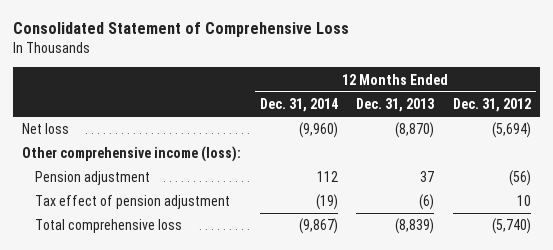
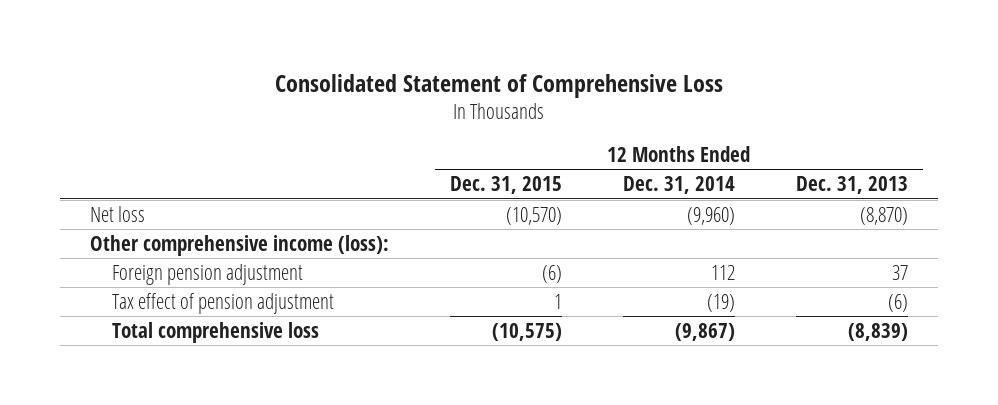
- | 12 Months Ended Dec. 31, 2014 | 12 Months Ended Dec. 31, 2013 | 12 Months Ended Dec. 31, 2012
+ | 12 Months Ended Dec. 31, 2015 | 12 Months Ended Dec. 31, 2014 | 12 Months Ended Dec. 31, 2013
- Pension adjustment | 112 | 37 | (56)
+ Foreign pension adjustment | (6) | 112 | 37

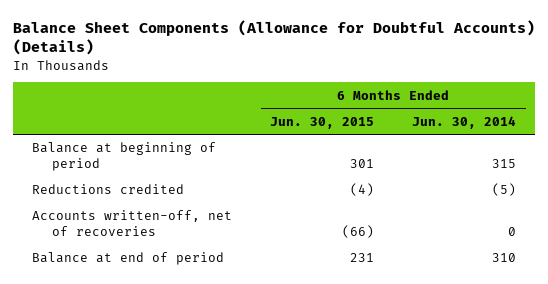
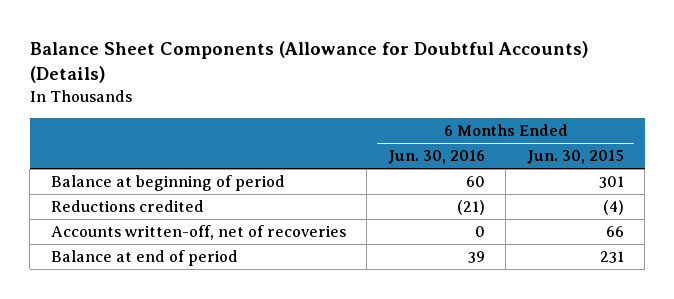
- | 6 Months Ended Jun. 30, 2015 | 6 Months Ended Jun. 30, 2014
+ | 6 Months Ended Jun. 30, 2016 | 6 Months Ended Jun. 30, 2015
- Accounts written-off, net of recoveries | (66) | 0
+ Accounts written-off, net of recoveries | 0 | 66

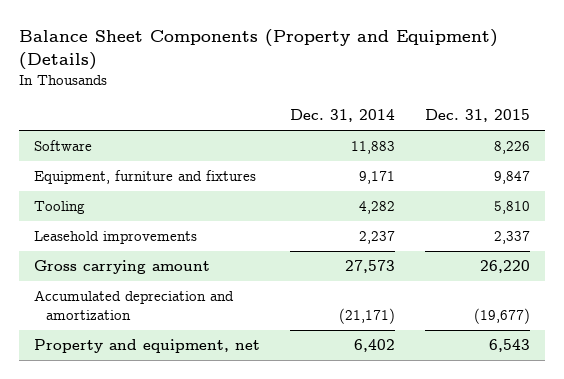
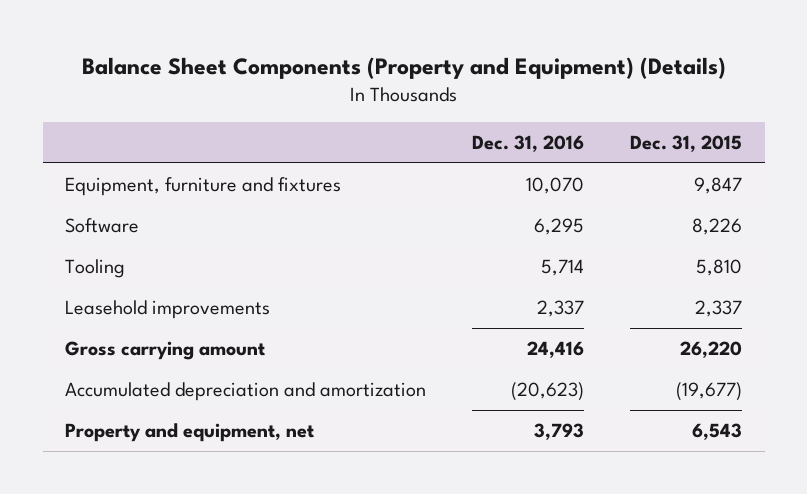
- | Dec. 31, 2014 | Dec. 31, 2015
+ | Dec. 31, 2016 | Dec. 31, 2015
moved down: Software | 6,295 | 8,226

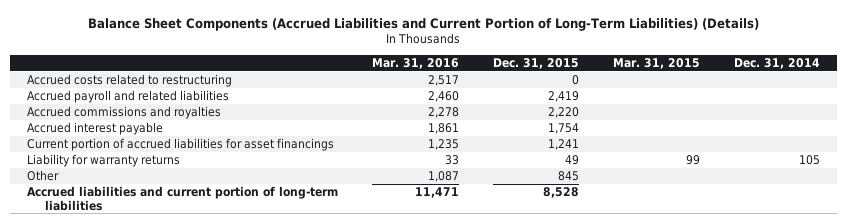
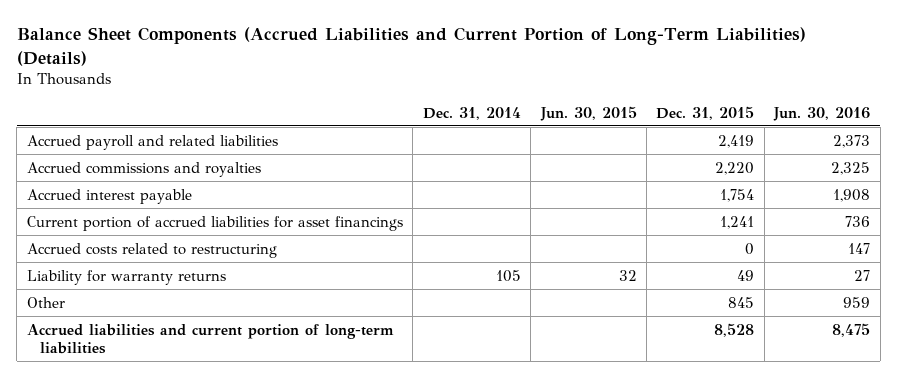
- | Mar. 31, 2016 | Dec. 31, 2015 | Mar. 31, 2015 | Dec. 31, 2014
+ | Dec. 31, 2014 | Jun. 30, 2015 | Dec. 31, 2015 | Jun. 30, 2016
moved down: Accrued costs related to restructuring | | | 0 | 147

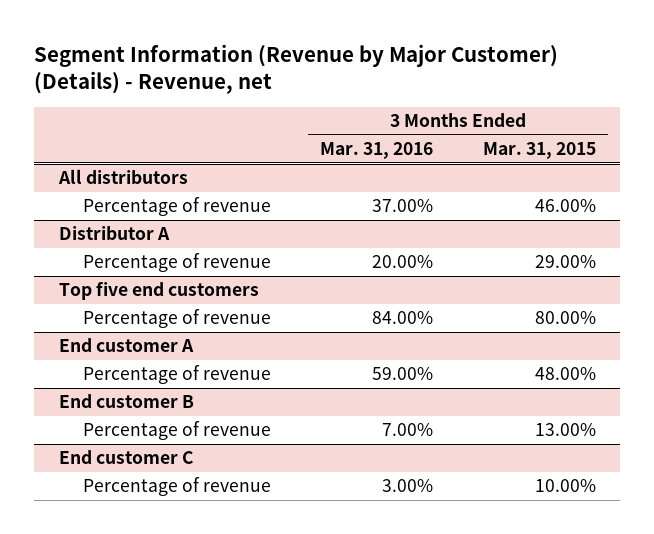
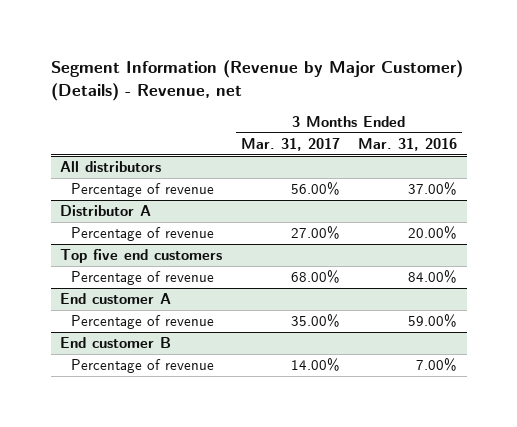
- | 3 Months Ended Mar. 31, 2016 | 3 Months Ended Mar. 31, 2015
+ | 3 Months Ended Mar. 31, 2017 | 3 Months Ended Mar. 31, 2016
- End customer C
- Percentage of revenue | 3.00% | 10.00%

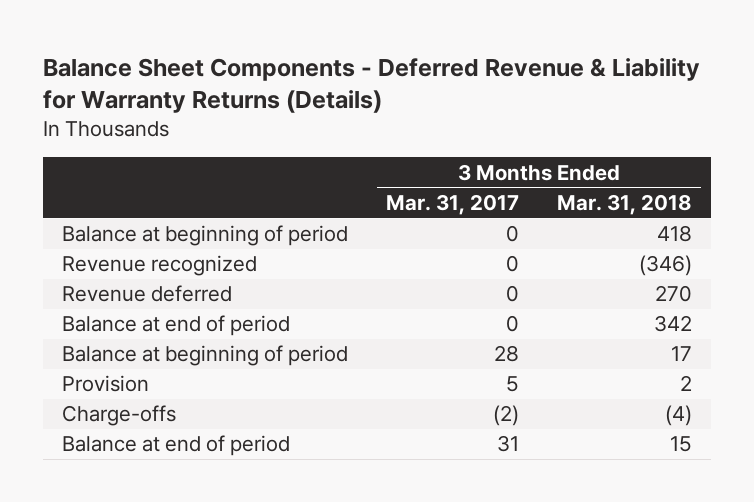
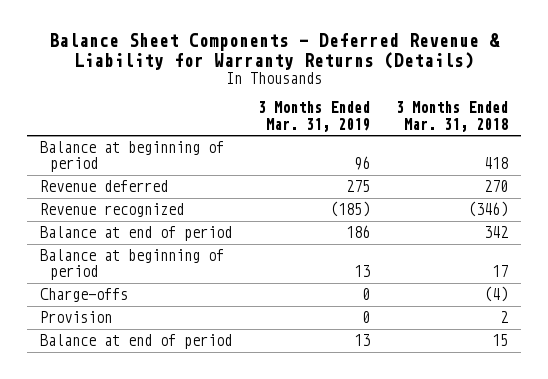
- | 3 Months Ended Mar. 31, 2017 | 3 Months Ended Mar. 31, 2018
+ | 3 Months Ended Mar. 31, 2019 | 3 Months Ended Mar. 31, 2018
moved down: Revenue recognized | (185) | (346)
moved down: Provision | 0 | 2

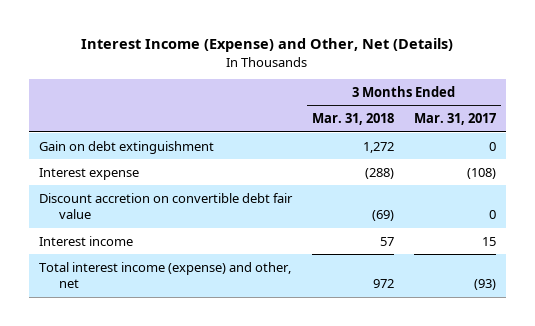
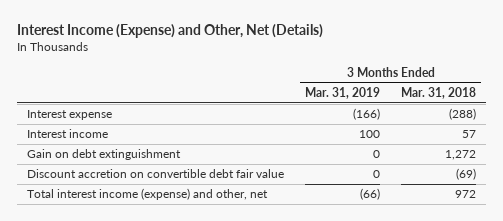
- | 3 Months Ended Mar. 31, 2018 | 3 Months Ended Mar. 31, 2017
+ | 3 Months Ended Mar. 31, 2019 | 3 Months Ended Mar. 31, 2018
moved down: Gain on debt extinguishment | 0 | 1,272
moved down: Discount accretion on convertible debt fair value | 0 | (69)

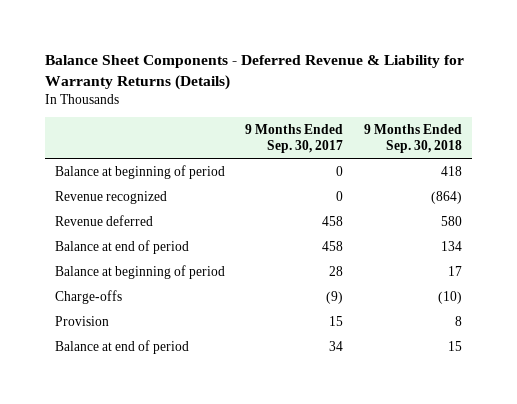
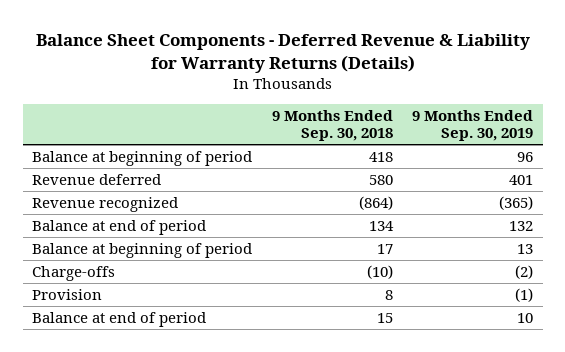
- | 9 Months Ended Sep. 30, 2017 | 9 Months Ended Sep. 30, 2018
+ | 9 Months Ended Sep. 30, 2018 | 9 Months Ended Sep. 30, 2019
moved down: Revenue recognized | (864) | (365)

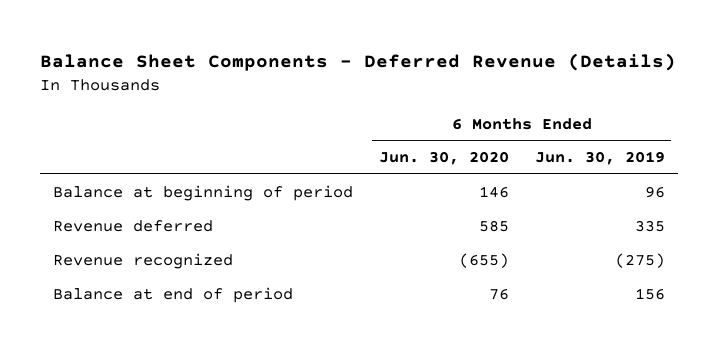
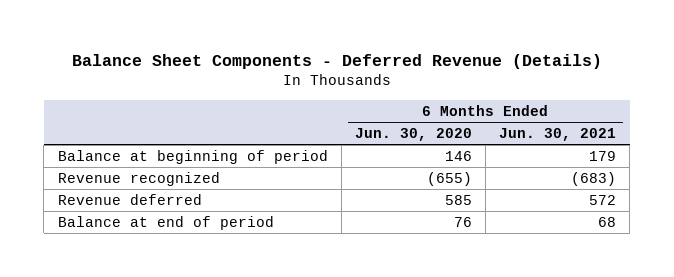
- | 6 Months Ended Jun. 30, 2020 | 6 Months Ended Jun. 30, 2019
+ | 6 Months Ended Jun. 30, 2020 | 6 Months Ended Jun. 30, 2021
moved down: Revenue deferred | 585 | 572

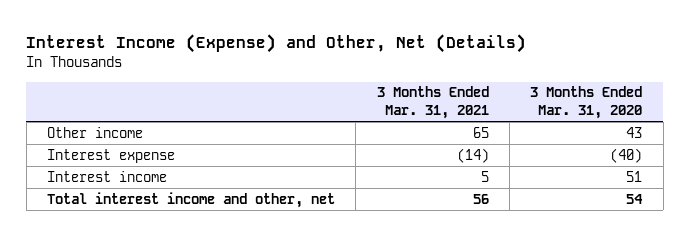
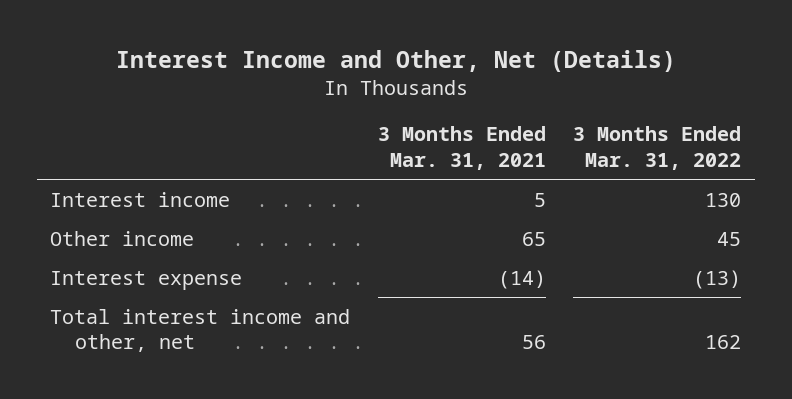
- Interest Income (Expense) and Other, Net (Details)
+ Interest Income and Other, Net (Details)
- | 3 Months Ended Mar. 31, 2021 | 3 Months Ended Mar. 31, 2020
+ | 3 Months Ended Mar. 31, 2021 | 3 Months Ended Mar. 31, 2022
moved up: Interest income | 5 | 130

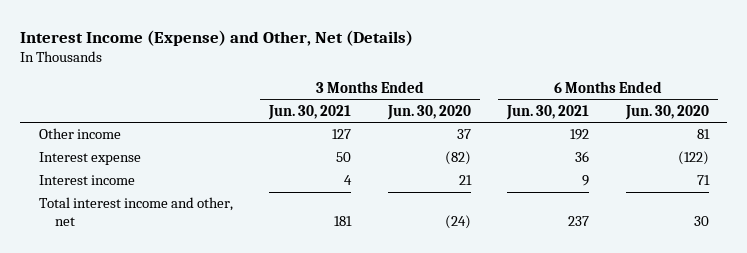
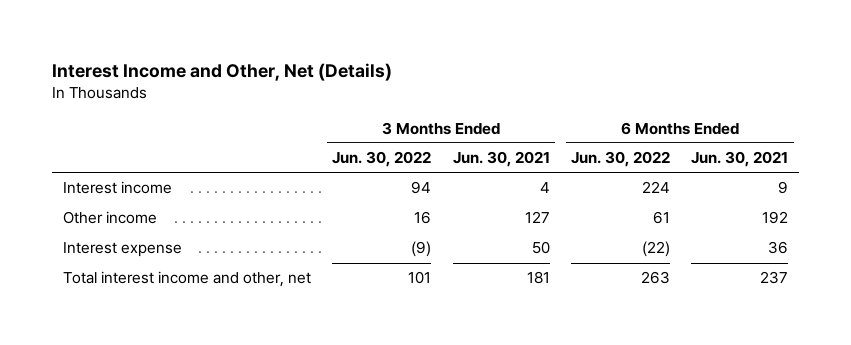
- Interest Income (Expense) and Other, Net (Details)
+ Interest Income and Other, Net (Details)
- | 3 Months Ended Jun. 30, 2021 | 3 Months Ended Jun. 30, 2020 | 6 Months Ended Jun. 30, 2021 | 6 Months Ended Jun. 30, 2020
+ | 3 Months Ended Jun. 30, 2022 | 3 Months Ended Jun. 30, 2021 | 6 Months Ended Jun. 30, 2022 | 6 Months Ended Jun. 30, 2021
moved up: Interest income | 94 | 4 | 224 | 9

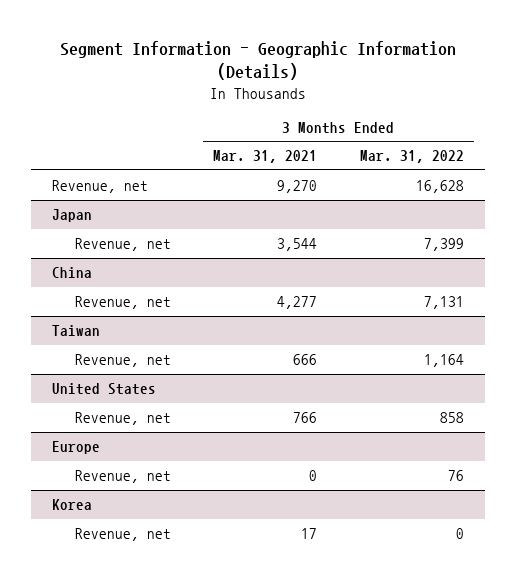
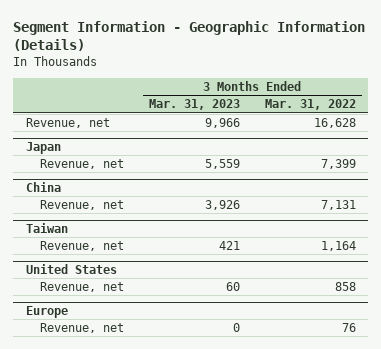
- | 3 Months Ended Mar. 31, 2021 | 3 Months Ended Mar. 31, 2022
+ | 3 Months Ended Mar. 31, 2023 | 3 Months Ended Mar. 31, 2022
- Korea
- Revenue, net | 17 | 0

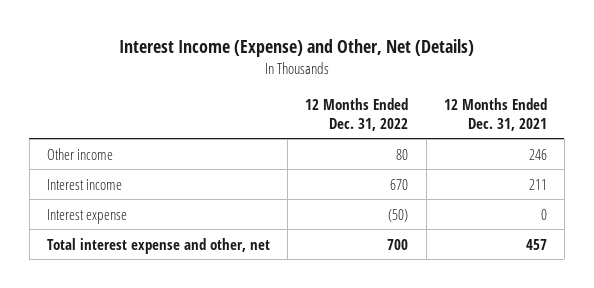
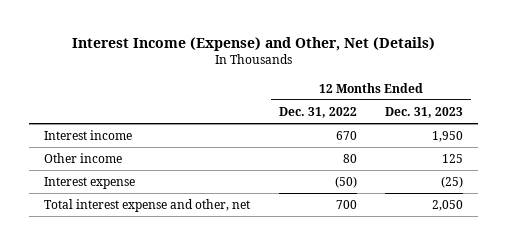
- | 12 Months Ended Dec. 31, 2022 | 12 Months Ended Dec. 31, 2021
+ | 12 Months Ended Dec. 31, 2022 | 12 Months Ended Dec. 31, 2023
moved down: Other income | 80 | 125

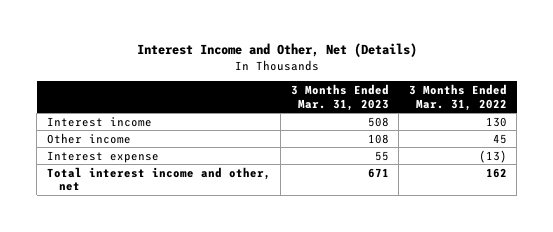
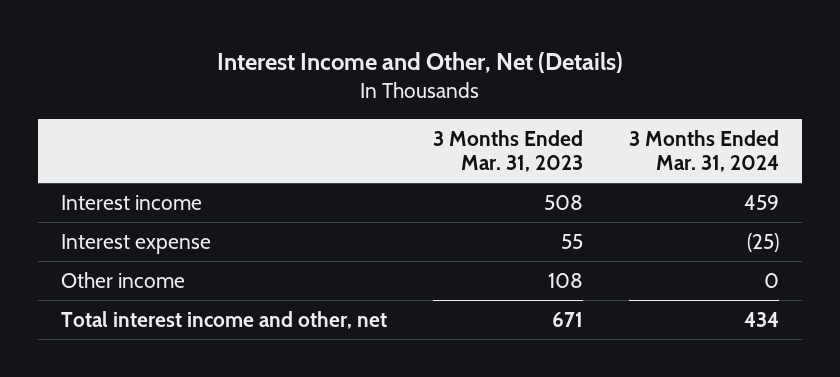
- | 3 Months Ended Mar. 31, 2023 | 3 Months Ended Mar. 31, 2022
+ | 3 Months Ended Mar. 31, 2023 | 3 Months Ended Mar. 31, 2024
moved down: Other income | 108 | 0

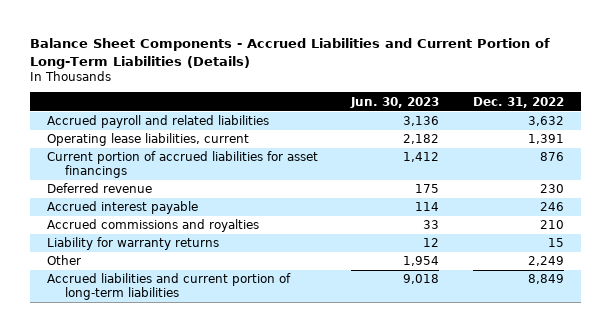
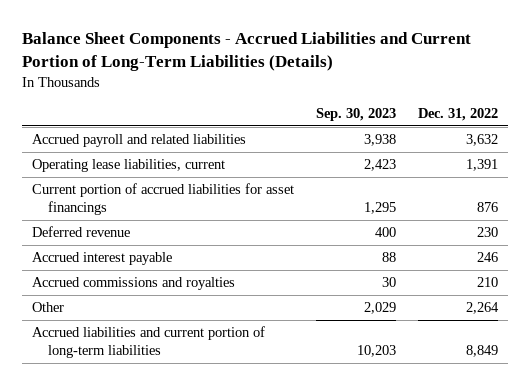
- | Jun. 30, 2023 | Dec. 31, 2022
+ | Sep. 30, 2023 | Dec. 31, 2022
- Liability for warranty returns | 12 | 15
- Other | 1,954 | 2,249
+ Other | 2,029 | 2,264

